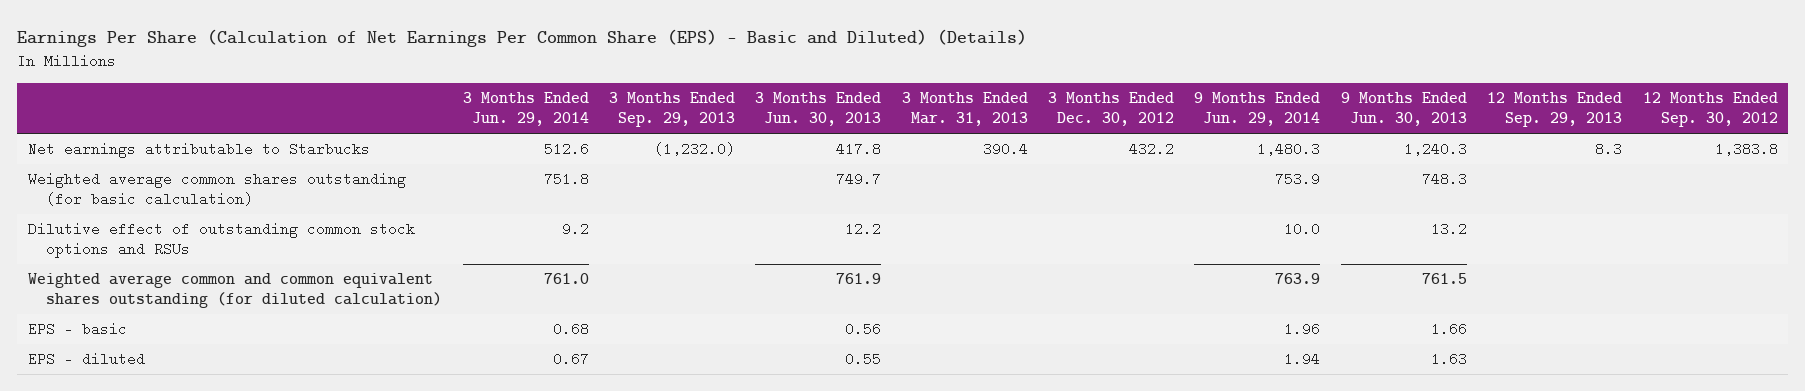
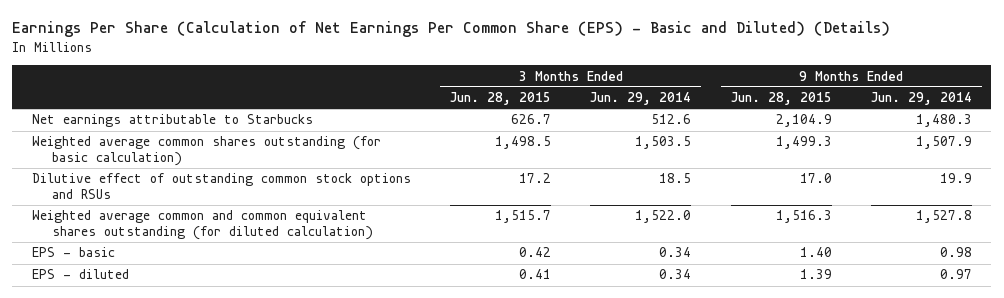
- | 3 Months Ended Jun. 29, 2014 | 3 Months Ended Sep. 29, 2013 | 3 Months Ended Jun. 30, 2013 | 3 Months Ended Mar. 31, 2013 | 3 Months Ended Dec. 30, 2012 | 9 Months Ended Jun. 29, 2014 | 9 Months Ended Jun. 30, 2013 | 12 Months Ended Sep. 29, 2013 | 12 Months Ended Sep. 30, 2012
+ | 3 Months Ended Jun. 28, 2015 | 3 Months Ended Jun. 29, 2014 | 9 Months Ended Jun. 28, 2015 | 9 Months Ended Jun. 29, 2014
- Weighted average common shares outstanding (for basic calculation) | 751.8 | | 749.7 | | | 753.9 | 748.3 | |
- Dilutive effect of outstanding common stock options and RSUs | 9.2 | | 12.2 | | | 10.0 | 13.2 | |
- Weighted average common and common equivalent shares outstanding (for diluted calculation) | 761.0 | | 761.9 | | | 763.9 | 761.5 | |
- EPS - basic | 0.68 | | 0.56 | | | 1.96 | 1.66 | |
- EPS - diluted | 0.67 | | 0.55 | | | 1.94 | 1.63 | |
+ Weighted average common shares outstanding (for basic calculation) | 1,498.5 | 1,503.5 | 1,499.3 | 1,507.9
+ Dilutive effect of outstanding common stock options and RSUs | 17.2 | 18.5 | 17.0 | 19.9
+ Weighted average common and common equivalent shares outstanding (for diluted calculation) | 1,515.7 | 1,522.0 | 1,516.3 | 1,527.8
+ EPS - basic | 0.42 | 0.34 | 1.40 | 0.98
+ EPS - diluted | 0.41 | 0.34 | 1.39 | 0.97

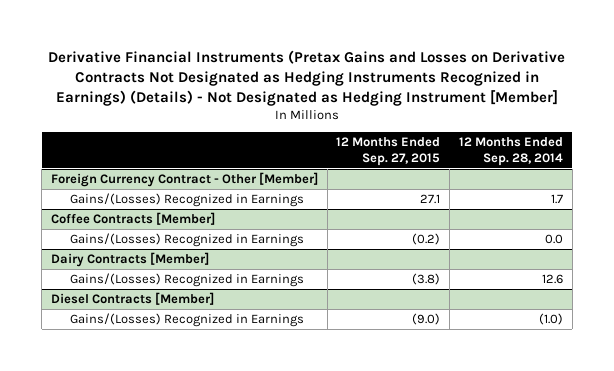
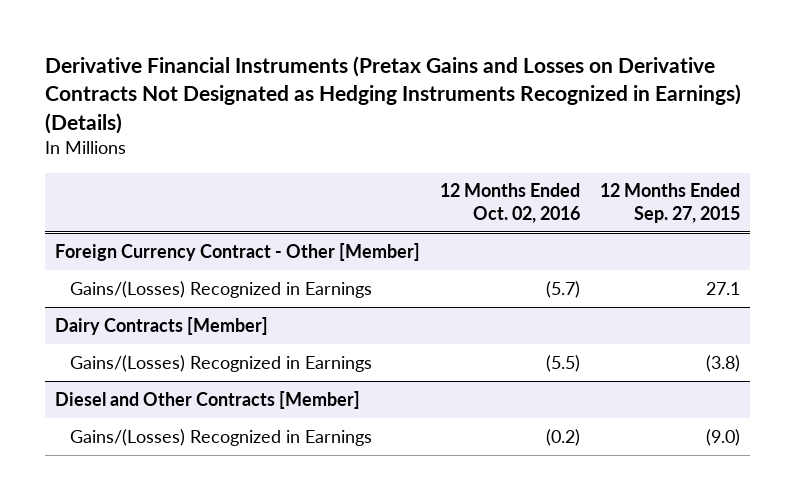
- Derivative Financial Instruments (Pretax Gains and Losses on Derivative Contracts Not Designated as Hedging Instruments Recognized in Earnings) (Details) - Not Designated as Hedging Instrument [Member]
+ Derivative Financial Instruments (Pretax Gains and Losses on Derivative Contracts Not Designated as Hedging Instruments Recognized in Earnings) (Details)
- | 12 Months Ended Sep. 27, 2015 | 12 Months Ended Sep. 28, 2014
+ | 12 Months Ended Oct. 02, 2016 | 12 Months Ended Sep. 27, 2015
- Coffee Contracts [Member]
- Gains/(Losses) Recognized in Earnings | (0.2) | 0.0
- Diesel Contracts [Member]
+ Diesel and Other Contracts [Member]

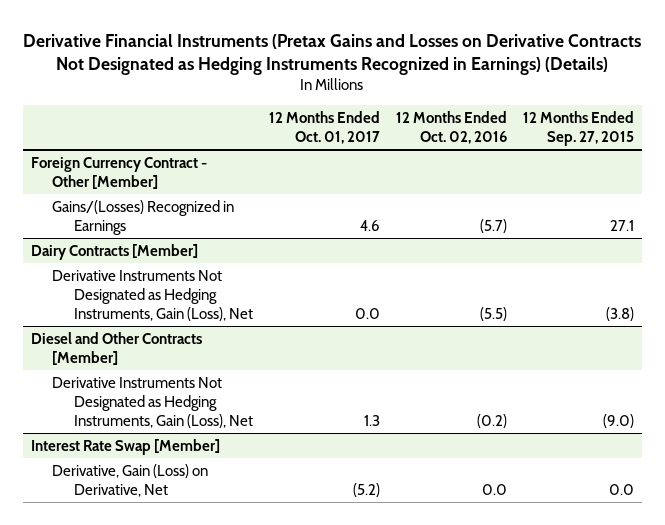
- | 12 Months Ended Oct. 02, 2016 | 12 Months Ended Sep. 27, 2015
+ | 12 Months Ended Oct. 01, 2017 | 12 Months Ended Oct. 02, 2016 | 12 Months Ended Sep. 27, 2015
@ Dairy Contracts [Member]
- Gains/(Losses) Recognized in Earnings | (5.5) | (3.8)
+ Derivative Instruments Not Designated as Hedging Instruments, Gain (Loss), Net | 0.0 | (5.5) | (3.8)
@ Diesel and Other Contracts [Member]
- Gains/(Losses) Recognized in Earnings | (0.2) | (9.0)
+ Derivative Instruments Not Designated as Hedging Instruments, Gain (Loss), Net | 1.3 | (0.2) | (9.0)
+ Interest Rate Swap [Member]
+ Derivative, Gain (Loss) on Derivative, Net | (5.2) | 0.0 | 0.0

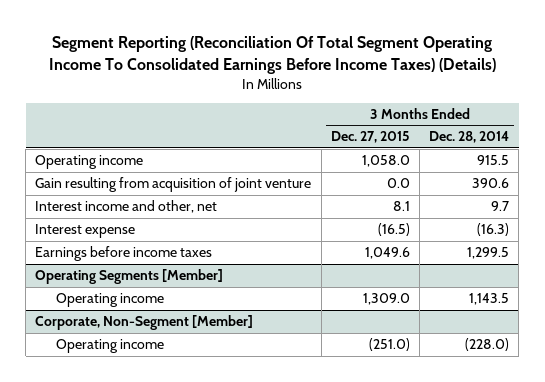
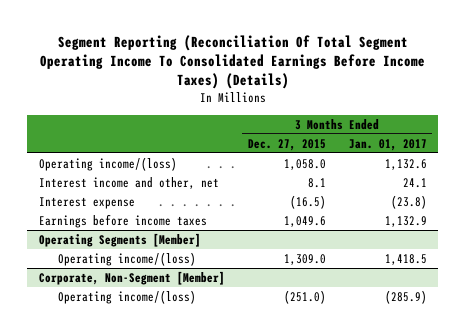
- | 3 Months Ended Dec. 27, 2015 | 3 Months Ended Dec. 28, 2014
+ | 3 Months Ended Dec. 27, 2015 | 3 Months Ended Jan. 01, 2017
- Operating income | 1,058.0 | 915.5
- Gain resulting from acquisition of joint venture | 0.0 | 390.6
+ Operating income/(loss) | 1,058.0 | 1,132.6
@ Operating Segments [Member]
- Operating income | 1,309.0 | 1,143.5
+ Operating income/(loss) | 1,309.0 | 1,418.5
@ Corporate, Non-Segment [Member]
- Operating income | (251.0) | (228.0)
+ Operating income/(loss) | (251.0) | (285.9)

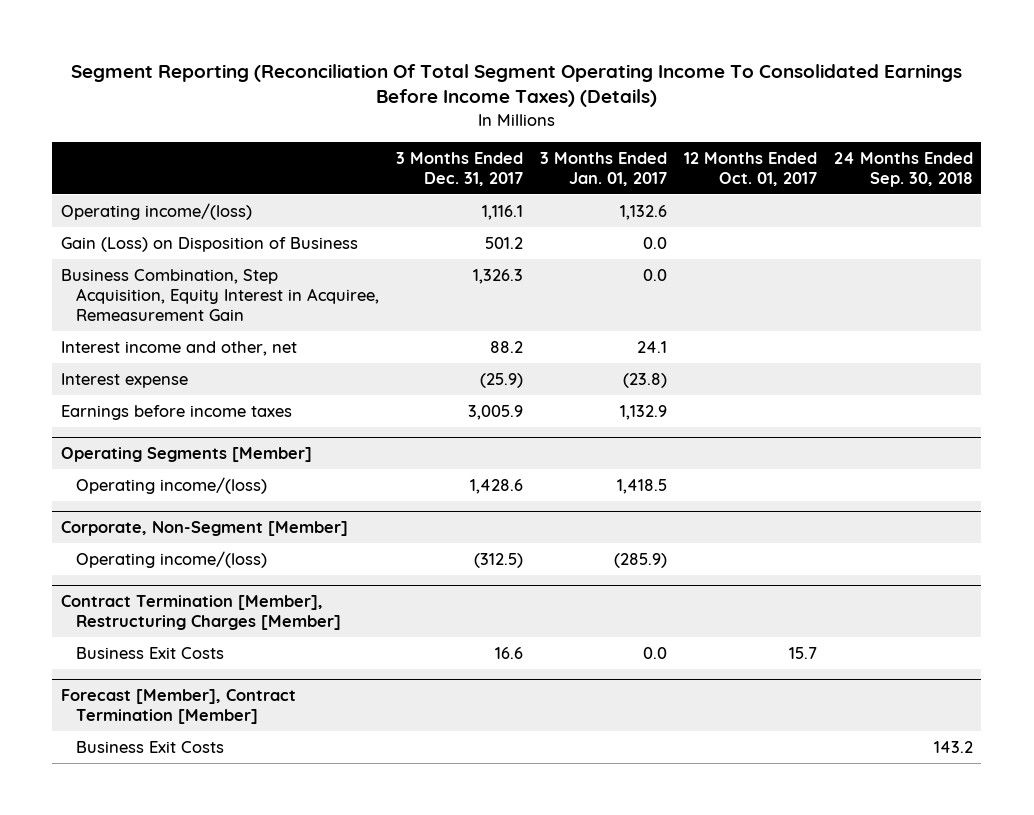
- | 3 Months Ended Dec. 27, 2015 | 3 Months Ended Jan. 01, 2017
+ | 3 Months Ended Dec. 31, 2017 | 3 Months Ended Jan. 01, 2017 | 12 Months Ended Oct. 01, 2017 | 24 Months Ended Sep. 30, 2018
+ Gain (Loss) on Disposition of Business | 501.2 | 0.0 | |
+ Business Combination, Step Acquisition, Equity Interest in Acquiree, Remeasurement Gain | 1,326.3 | 0.0 | |
+ Contract Termination [Member], Restructuring Charges [Member]
+ Business Exit Costs | 16.6 | 0.0 | 15.7 |
+ Forecast [Member], Contract Termination [Member]
+ Business Exit Costs | | | | 143.2

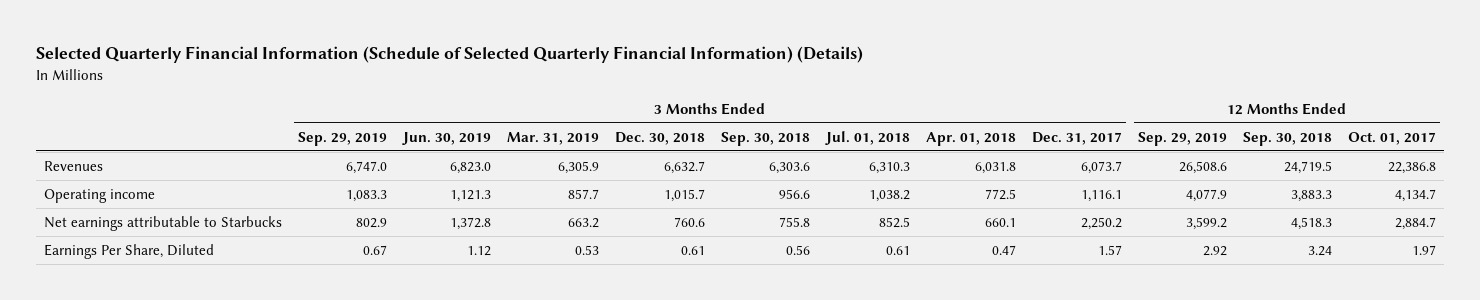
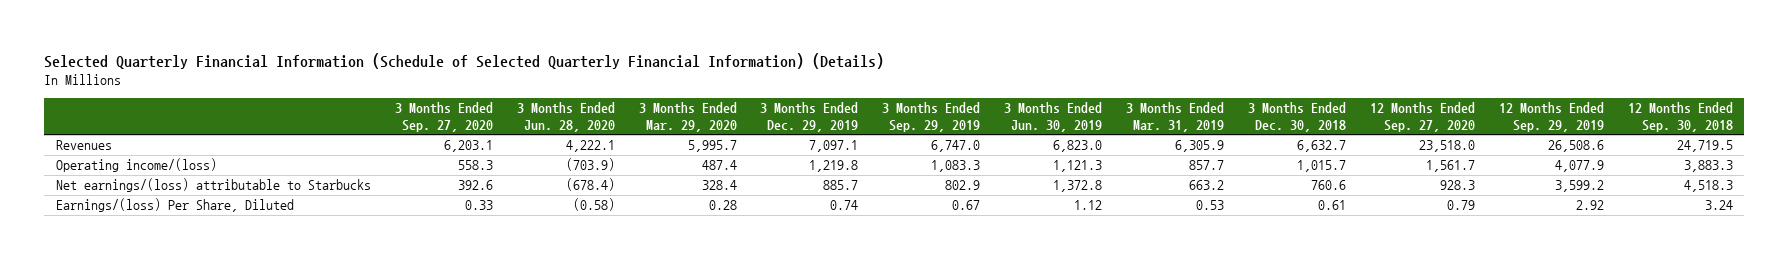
- | 3 Months Ended Sep. 29, 2019 | 3 Months Ended Jun. 30, 2019 | 3 Months Ended Mar. 31, 2019 | 3 Months Ended Dec. 30, 2018 | 3 Months Ended Sep. 30, 2018 | 3 Months Ended Jul. 01, 2018 | 3 Months Ended Apr. 01, 2018 | 3 Months Ended Dec. 31, 2017 | 12 Months Ended Sep. 29, 2019 | 12 Months Ended Sep. 30, 2018 | 12 Months Ended Oct. 01, 2017
+ | 3 Months Ended Sep. 27, 2020 | 3 Months Ended Jun. 28, 2020 | 3 Months Ended Mar. 29, 2020 | 3 Months Ended Dec. 29, 2019 | 3 Months Ended Sep. 29, 2019 | 3 Months Ended Jun. 30, 2019 | 3 Months Ended Mar. 31, 2019 | 3 Months Ended Dec. 30, 2018 | 12 Months Ended Sep. 27, 2020 | 12 Months Ended Sep. 29, 2019 | 12 Months Ended Sep. 30, 2018
- Operating income | 1,083.3 | 1,121.3 | 857.7 | 1,015.7 | 956.6 | 1,038.2 | 772.5 | 1,116.1 | 4,077.9 | 3,883.3 | 4,134.7
- Net earnings attributable to Starbucks | 802.9 | 1,372.8 | 663.2 | 760.6 | 755.8 | 852.5 | 660.1 | 2,250.2 | 3,599.2 | 4,518.3 | 2,884.7
- Earnings Per Share, Diluted | 0.67 | 1.12 | 0.53 | 0.61 | 0.56 | 0.61 | 0.47 | 1.57 | 2.92 | 3.24 | 1.97
+ Operating income/(loss) | 558.3 | (703.9) | 487.4 | 1,219.8 | 1,083.3 | 1,121.3 | 857.7 | 1,015.7 | 1,561.7 | 4,077.9 | 3,883.3
+ Net earnings/(loss) attributable to Starbucks | 392.6 | (678.4) | 328.4 | 885.7 | 802.9 | 1,372.8 | 663.2 | 760.6 | 928.3 | 3,599.2 | 4,518.3
+ Earnings/(loss) Per Share, Diluted | 0.33 | (0.58) | 0.28 | 0.74 | 0.67 | 1.12 | 0.53 | 0.61 | 0.79 | 2.92 | 3.24

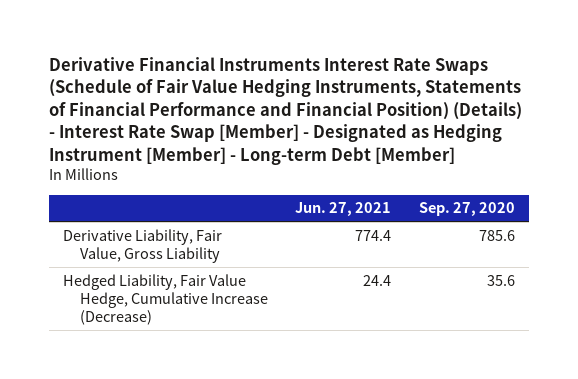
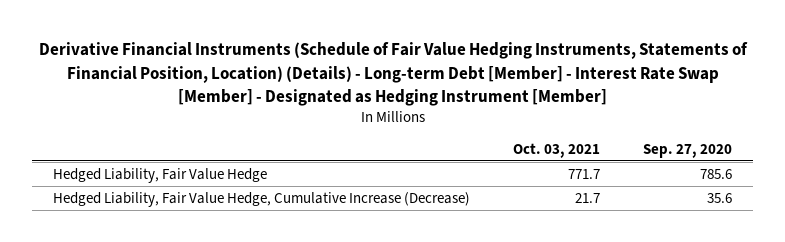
- Derivative Financial Instruments Interest Rate Swaps (Schedule of Fair Value Hedging Instruments, Statements of Financial Performance and Financial Position) (Details) - Interest Rate Swap [Member] - Designated as Hedging Instrument [Member] - Long-term Debt [Member]
+ Derivative Financial Instruments (Schedule of Fair Value Hedging Instruments, Statements of Financial Position, Location) (Details) - Long-term Debt [Member] - Interest Rate Swap [Member] - Designated as Hedging Instrument [Member]
- | Jun. 27, 2021 | Sep. 27, 2020
+ | Oct. 03, 2021 | Sep. 27, 2020
- Derivative Liability, Fair Value, Gross Liability | 774.4 | 785.6
+ Hedged Liability, Fair Value Hedge | 771.7 | 785.6

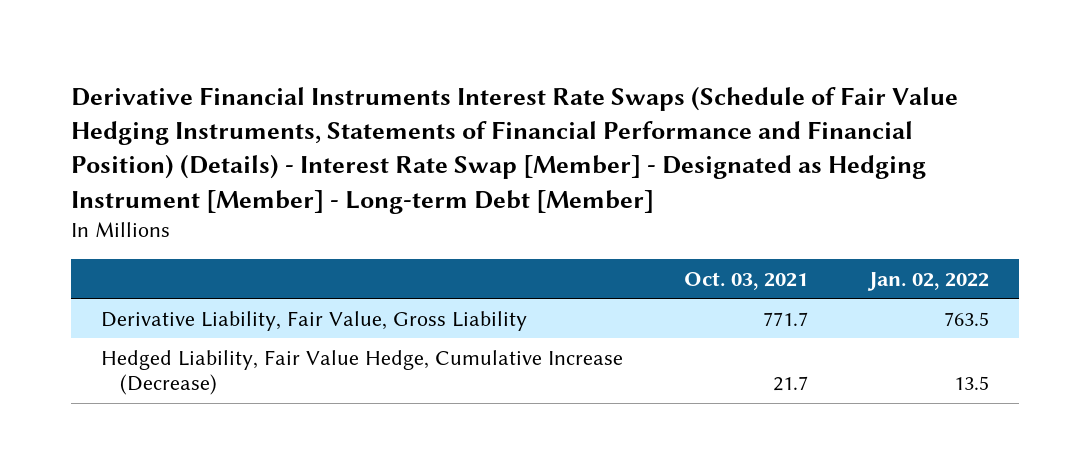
- Derivative Financial Instruments (Schedule of Fair Value Hedging Instruments, Statements of Financial Position, Location) (Details) - Long-term Debt [Member] - Interest Rate Swap [Member] - Designated as Hedging Instrument [Member]
+ Derivative Financial Instruments Interest Rate Swaps (Schedule of Fair Value Hedging Instruments, Statements of Financial Performance and Financial Position) (Details) - Interest Rate Swap [Member] - Designated as Hedging Instrument [Member] - Long-term Debt [Member]
- | Oct. 03, 2021 | Sep. 27, 2020
+ | Oct. 03, 2021 | Jan. 02, 2022
- Hedged Liability, Fair Value Hedge | 771.7 | 785.6
+ Derivative Liability, Fair Value, Gross Liability | 771.7 | 763.5

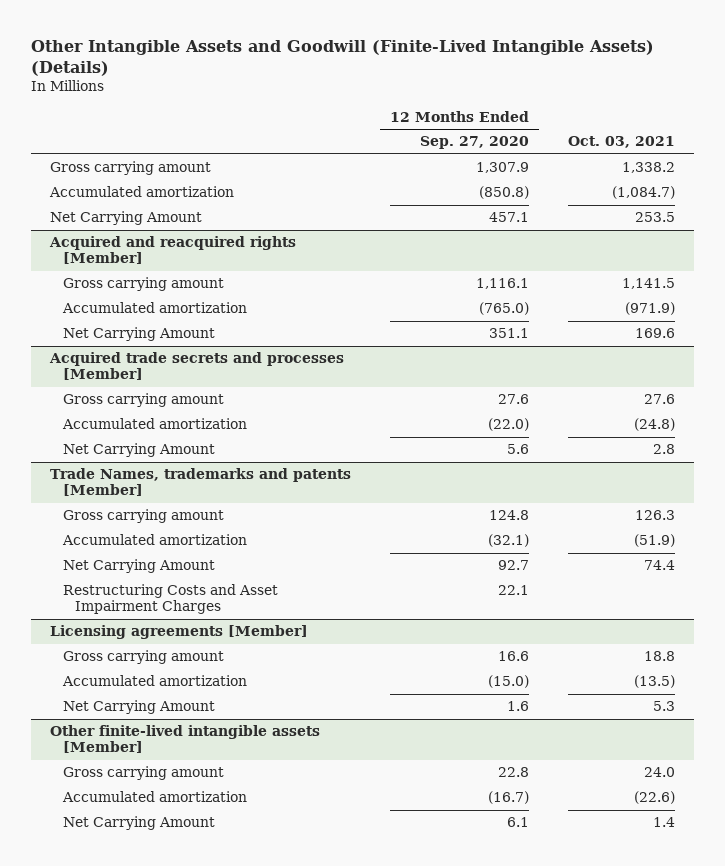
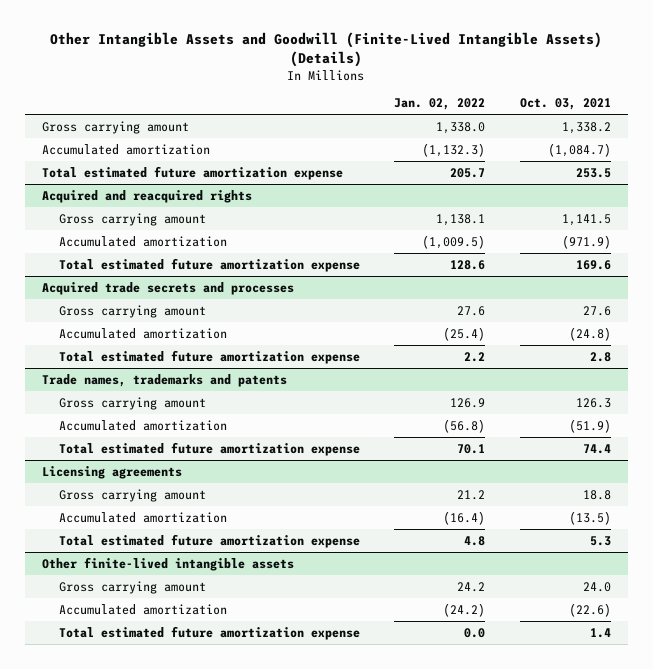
- | 12 Months Ended Sep. 27, 2020 | Oct. 03, 2021
+ | Jan. 02, 2022 | Oct. 03, 2021
- Net Carrying Amount | 457.1 | 253.5
- Acquired and reacquired rights [Member]
+ Total estimated future amortization expense | 205.7 | 253.5
+ Acquired and reacquired rights
- Net Carrying Amount | 351.1 | 169.6
- Acquired trade secrets and processes [Member]
+ Total estimated future amortization expense | 128.6 | 169.6
+ Acquired trade secrets and processes
- Net Carrying Amount | 5.6 | 2.8
- Trade Names, trademarks and patents [Member]
+ Total estimated future amortization expense | 2.2 | 2.8
+ Trade names, trademarks and patents
- Net Carrying Amount | 92.7 | 74.4
- Restructuring Costs and Asset Impairment Charges | 22.1 |
- Licensing agreements [Member]
+ Total estimated future amortization expense | 70.1 | 74.4
+ Licensing agreements
- Net Carrying Amount | 1.6 | 5.3
- Other finite-lived intangible assets [Member]
+ Total estimated future amortization expense | 4.8 | 5.3
+ Other finite-lived intangible assets
- Net Carrying Amount | 6.1 | 1.4
+ Total estimated future amortization expense | 0.0 | 1.4

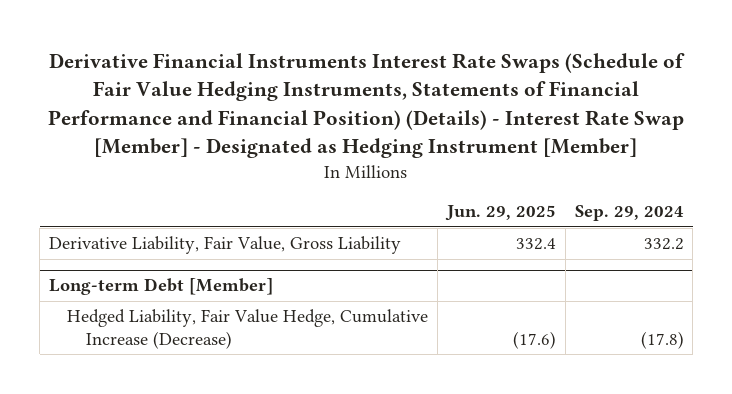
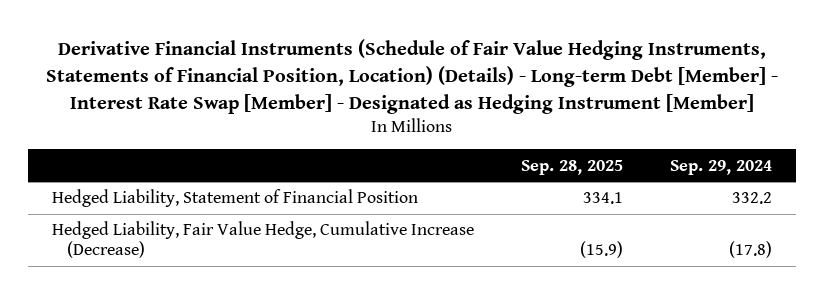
- Derivative Financial Instruments Interest Rate Swaps (Schedule of Fair Value Hedging Instruments, Statements of Financial Performance and Financial Position) (Details) - Interest Rate Swap [Member] - Designated as Hedging Instrument [Member]
+ Derivative Financial Instruments (Schedule of Fair Value Hedging Instruments, Statements of Financial Position, Location) (Details) - Long-term Debt [Member] - Interest Rate Swap [Member] - Designated as Hedging Instrument [Member]
- | Jun. 29, 2025 | Sep. 29, 2024
+ | Sep. 28, 2025 | Sep. 29, 2024
- Derivative Liability, Fair Value, Gross Liability | 332.4 | 332.2
- Long-term Debt [Member]
+ Hedged Liability, Statement of Financial Position | 334.1 | 332.2

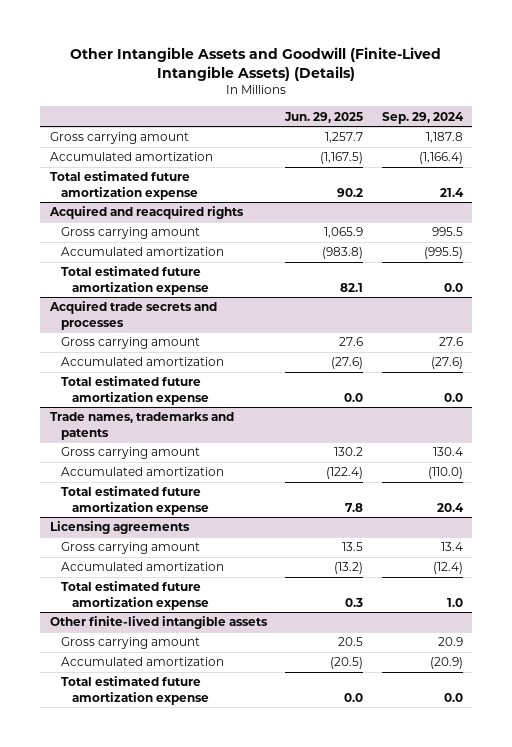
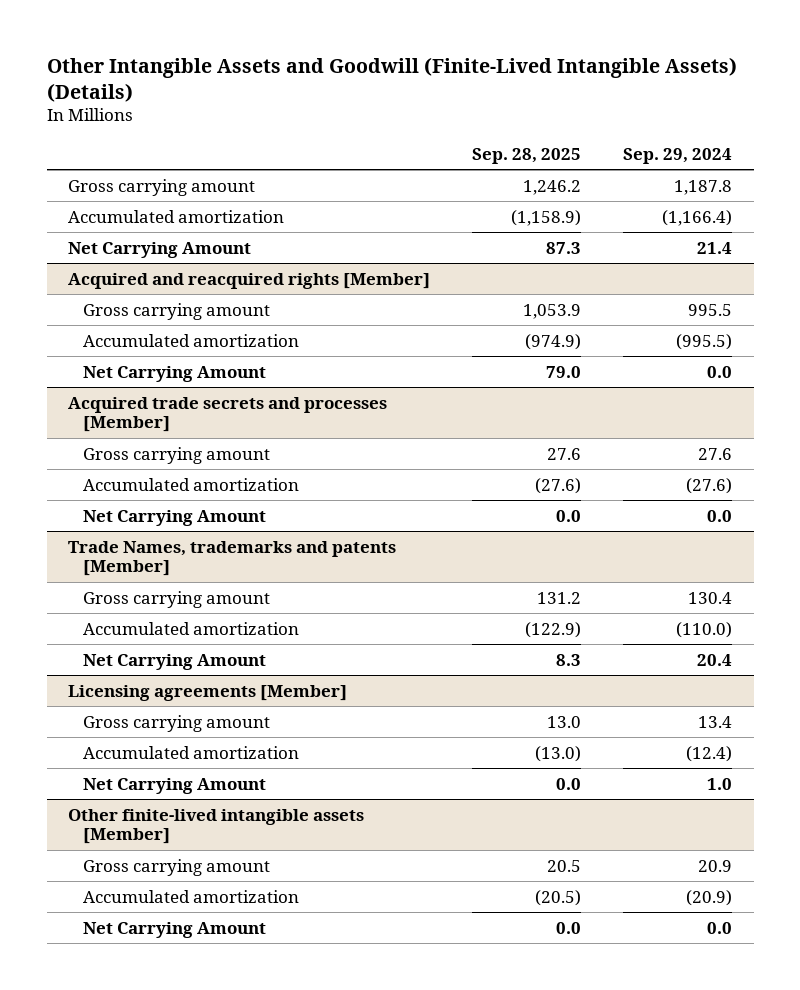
- | Jun. 29, 2025 | Sep. 29, 2024
+ | Sep. 28, 2025 | Sep. 29, 2024
- Total estimated future amortization expense | 90.2 | 21.4
- Acquired and reacquired rights
+ Net Carrying Amount | 87.3 | 21.4
+ Acquired and reacquired rights [Member]
- Total estimated future amortization expense | 82.1 | 0.0
- Acquired trade secrets and processes
+ Net Carrying Amount | 79.0 | 0.0
+ Acquired trade secrets and processes [Member]
- Total estimated future amortization expense | 0.0 | 0.0
- Trade names, trademarks and patents
+ Net Carrying Amount | 0.0 | 0.0
+ Trade Names, trademarks and patents [Member]
- Total estimated future amortization expense | 7.8 | 20.4
- Licensing agreements
+ Net Carrying Amount | 8.3 | 20.4
+ Licensing agreements [Member]
- Total estimated future amortization expense | 0.3 | 1.0
- Other finite-lived intangible assets
+ Net Carrying Amount | 0.0 | 1.0
+ Other finite-lived intangible assets [Member]
- Total estimated future amortization expense | 0.0 | 0.0
+ Net Carrying Amount | 0.0 | 0.0

